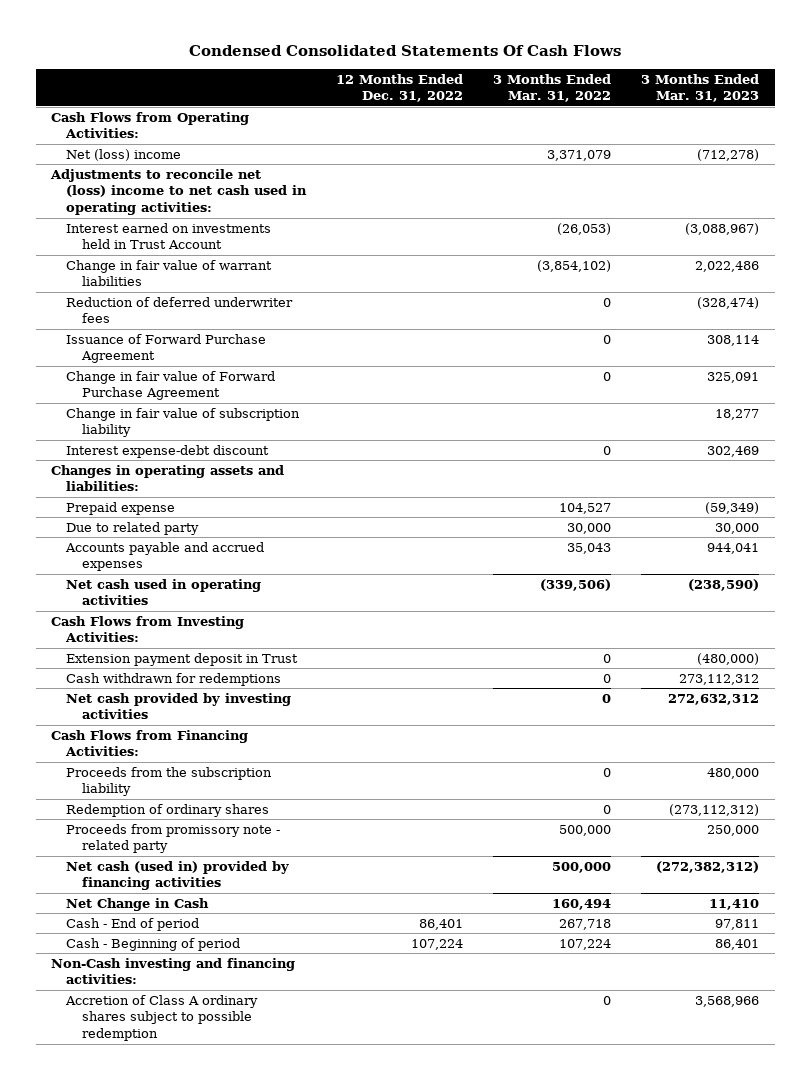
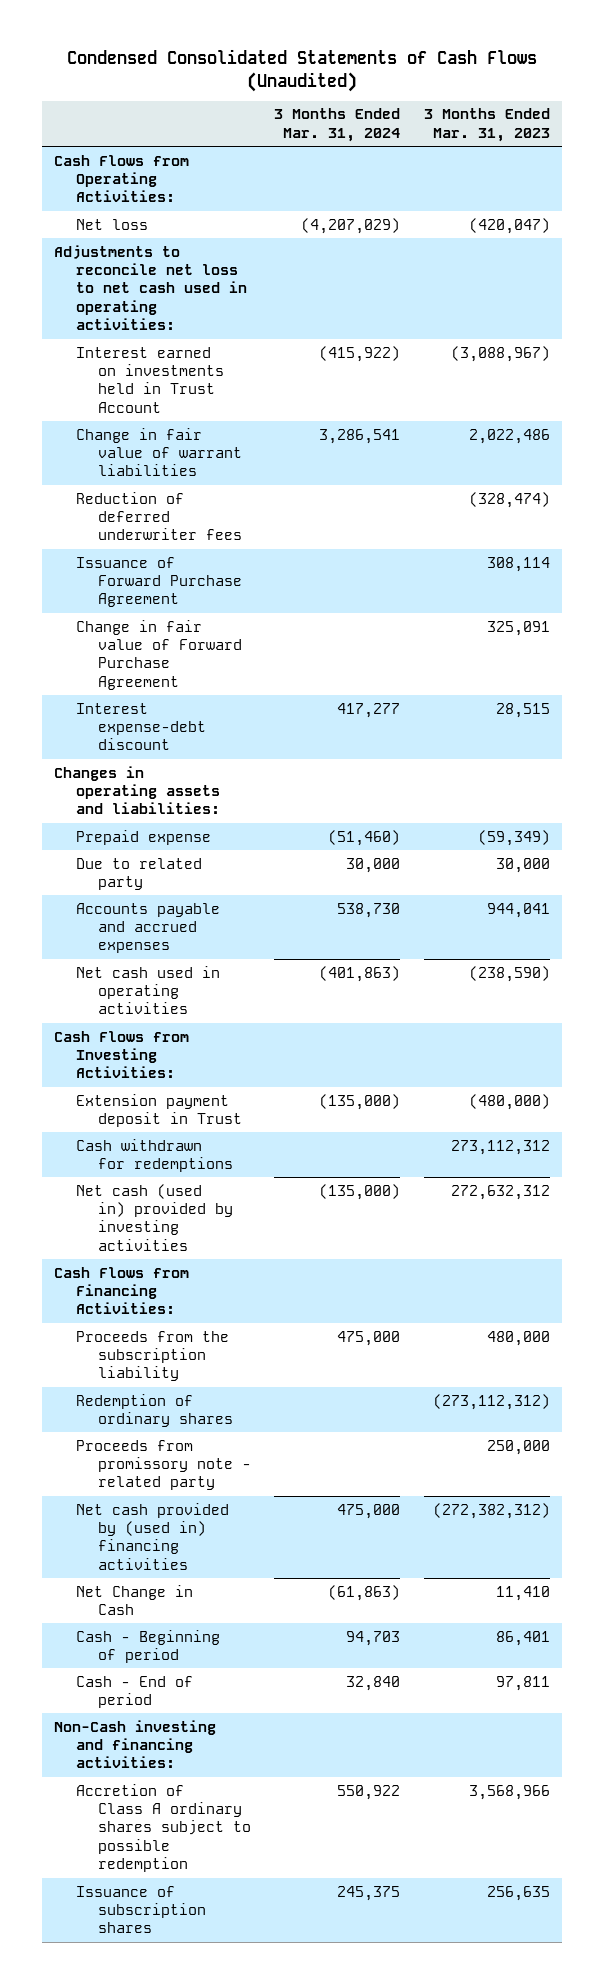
- Condensed Consolidated Statements Of Cash Flows
+ Condensed Consolidated Statements of Cash Flows (Unaudited)
- | 12 Months Ended Dec. 31, 2022 | 3 Months Ended Mar. 31, 2022 | 3 Months Ended Mar. 31, 2023
+ | 3 Months Ended Mar. 31, 2024 | 3 Months Ended Mar. 31, 2023
- Net (loss) income | | 3,371,079 | (712,278)
- Adjustments to reconcile net (loss) income to net cash used in operating activities:
+ Net loss | (4,207,029) | (420,047)
+ Adjustments to reconcile net loss to net cash used in operating activities:
- Change in fair value of subscription liability | | | 18,277
- Interest expense-debt discount | | 0 | 302,469
+ Interest expense-debt discount | 417,277 | 28,515
- Net cash provided by investing activities | | 0 | 272,632,312
+ Net cash (used in) provided by investing activities | (135,000) | 272,632,312
- Net cash (used in) provided by financing activities | | 500,000 | (272,382,312)
+ Net cash provided by (used in) financing activities | 475,000 | (272,382,312)
moved down: Cash - End of period | 32,840 | 97,811
+ Issuance of subscription shares | 245,375 | 256,635

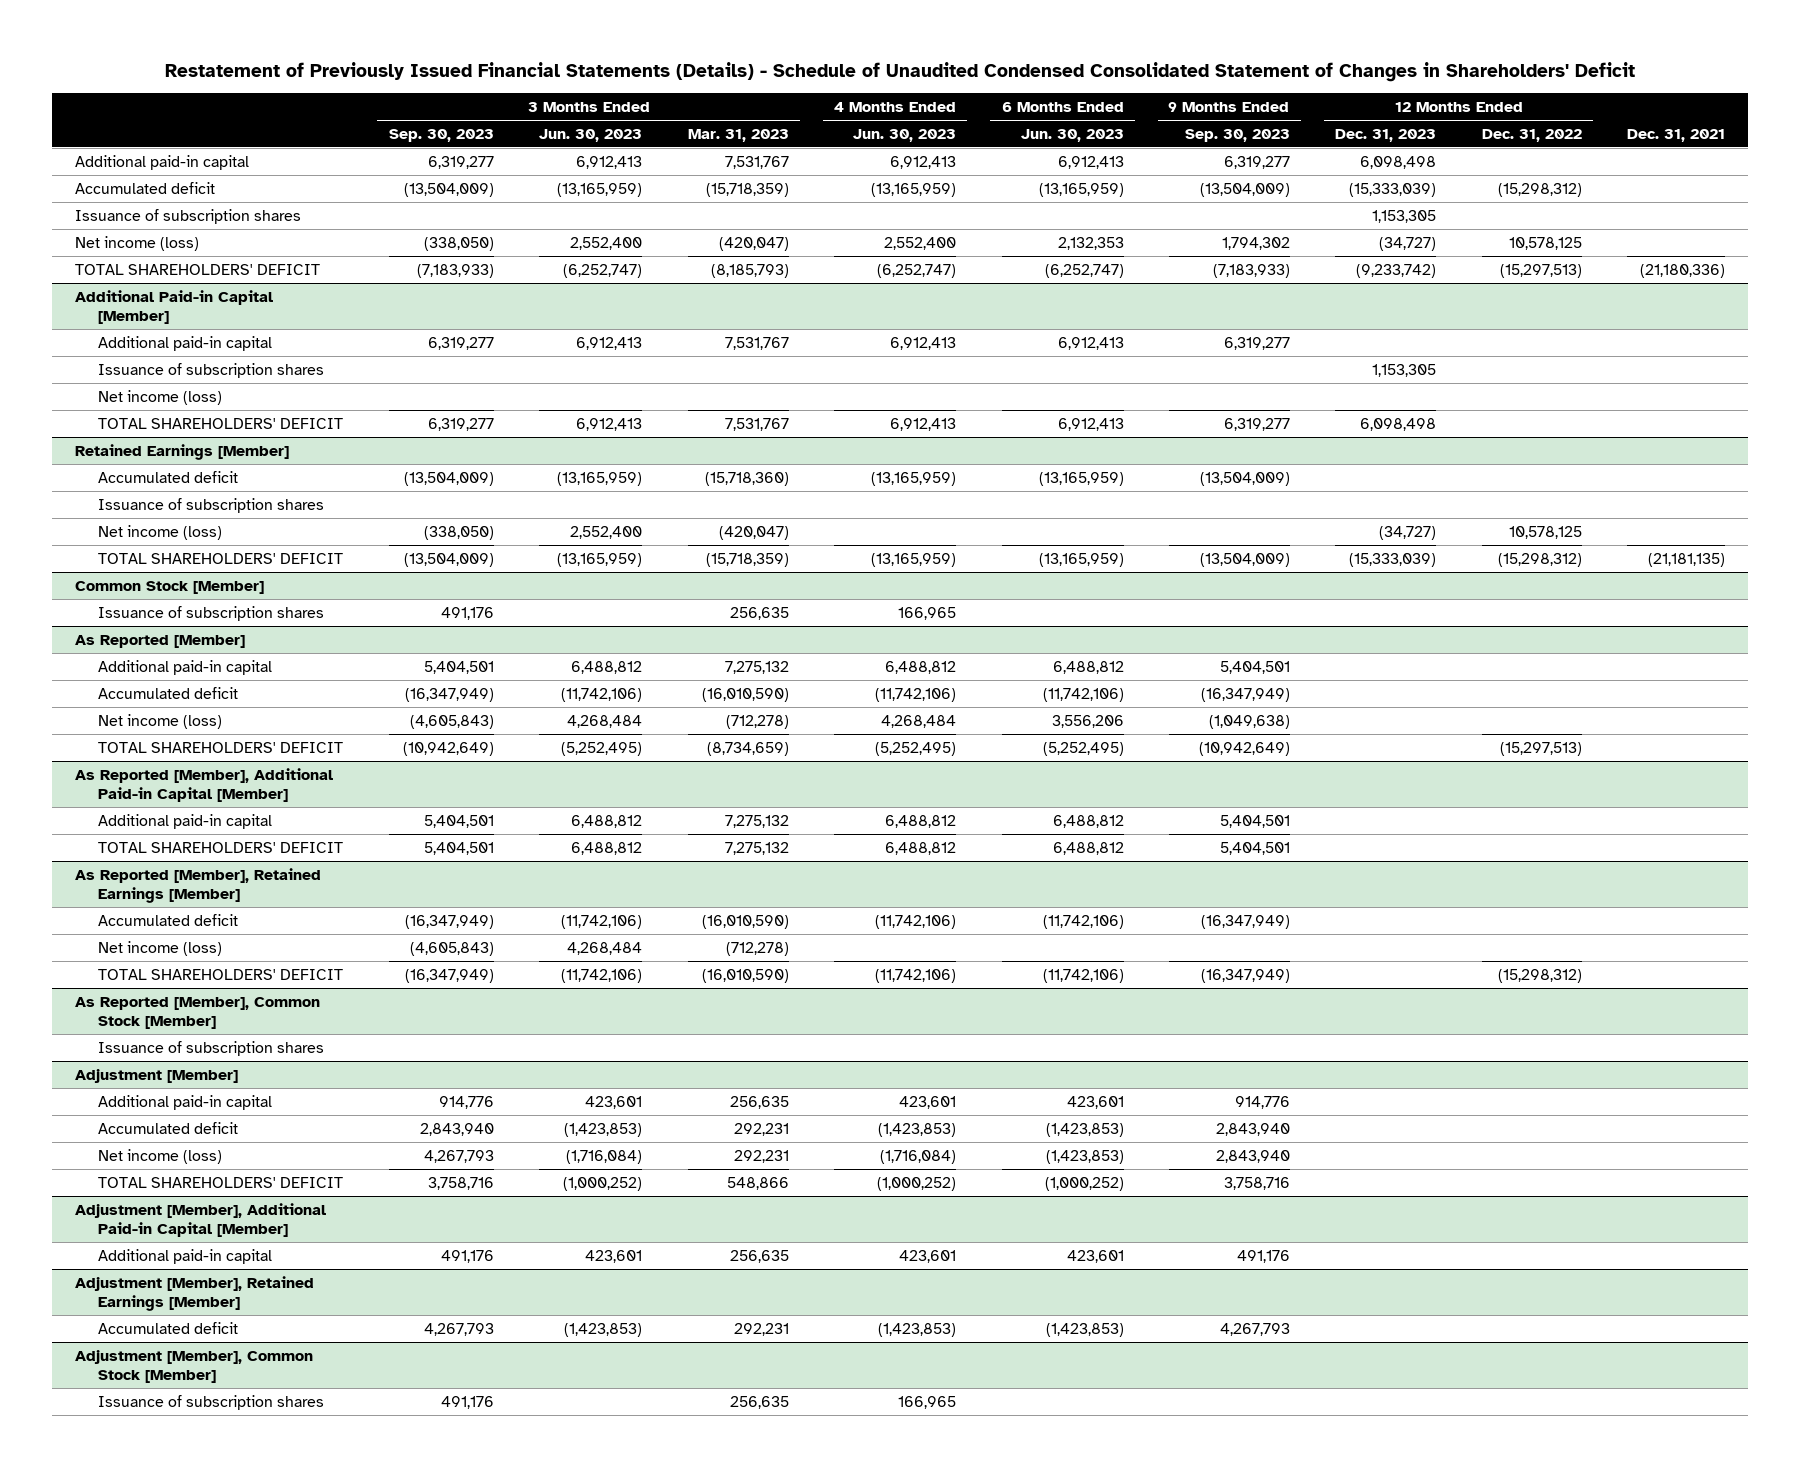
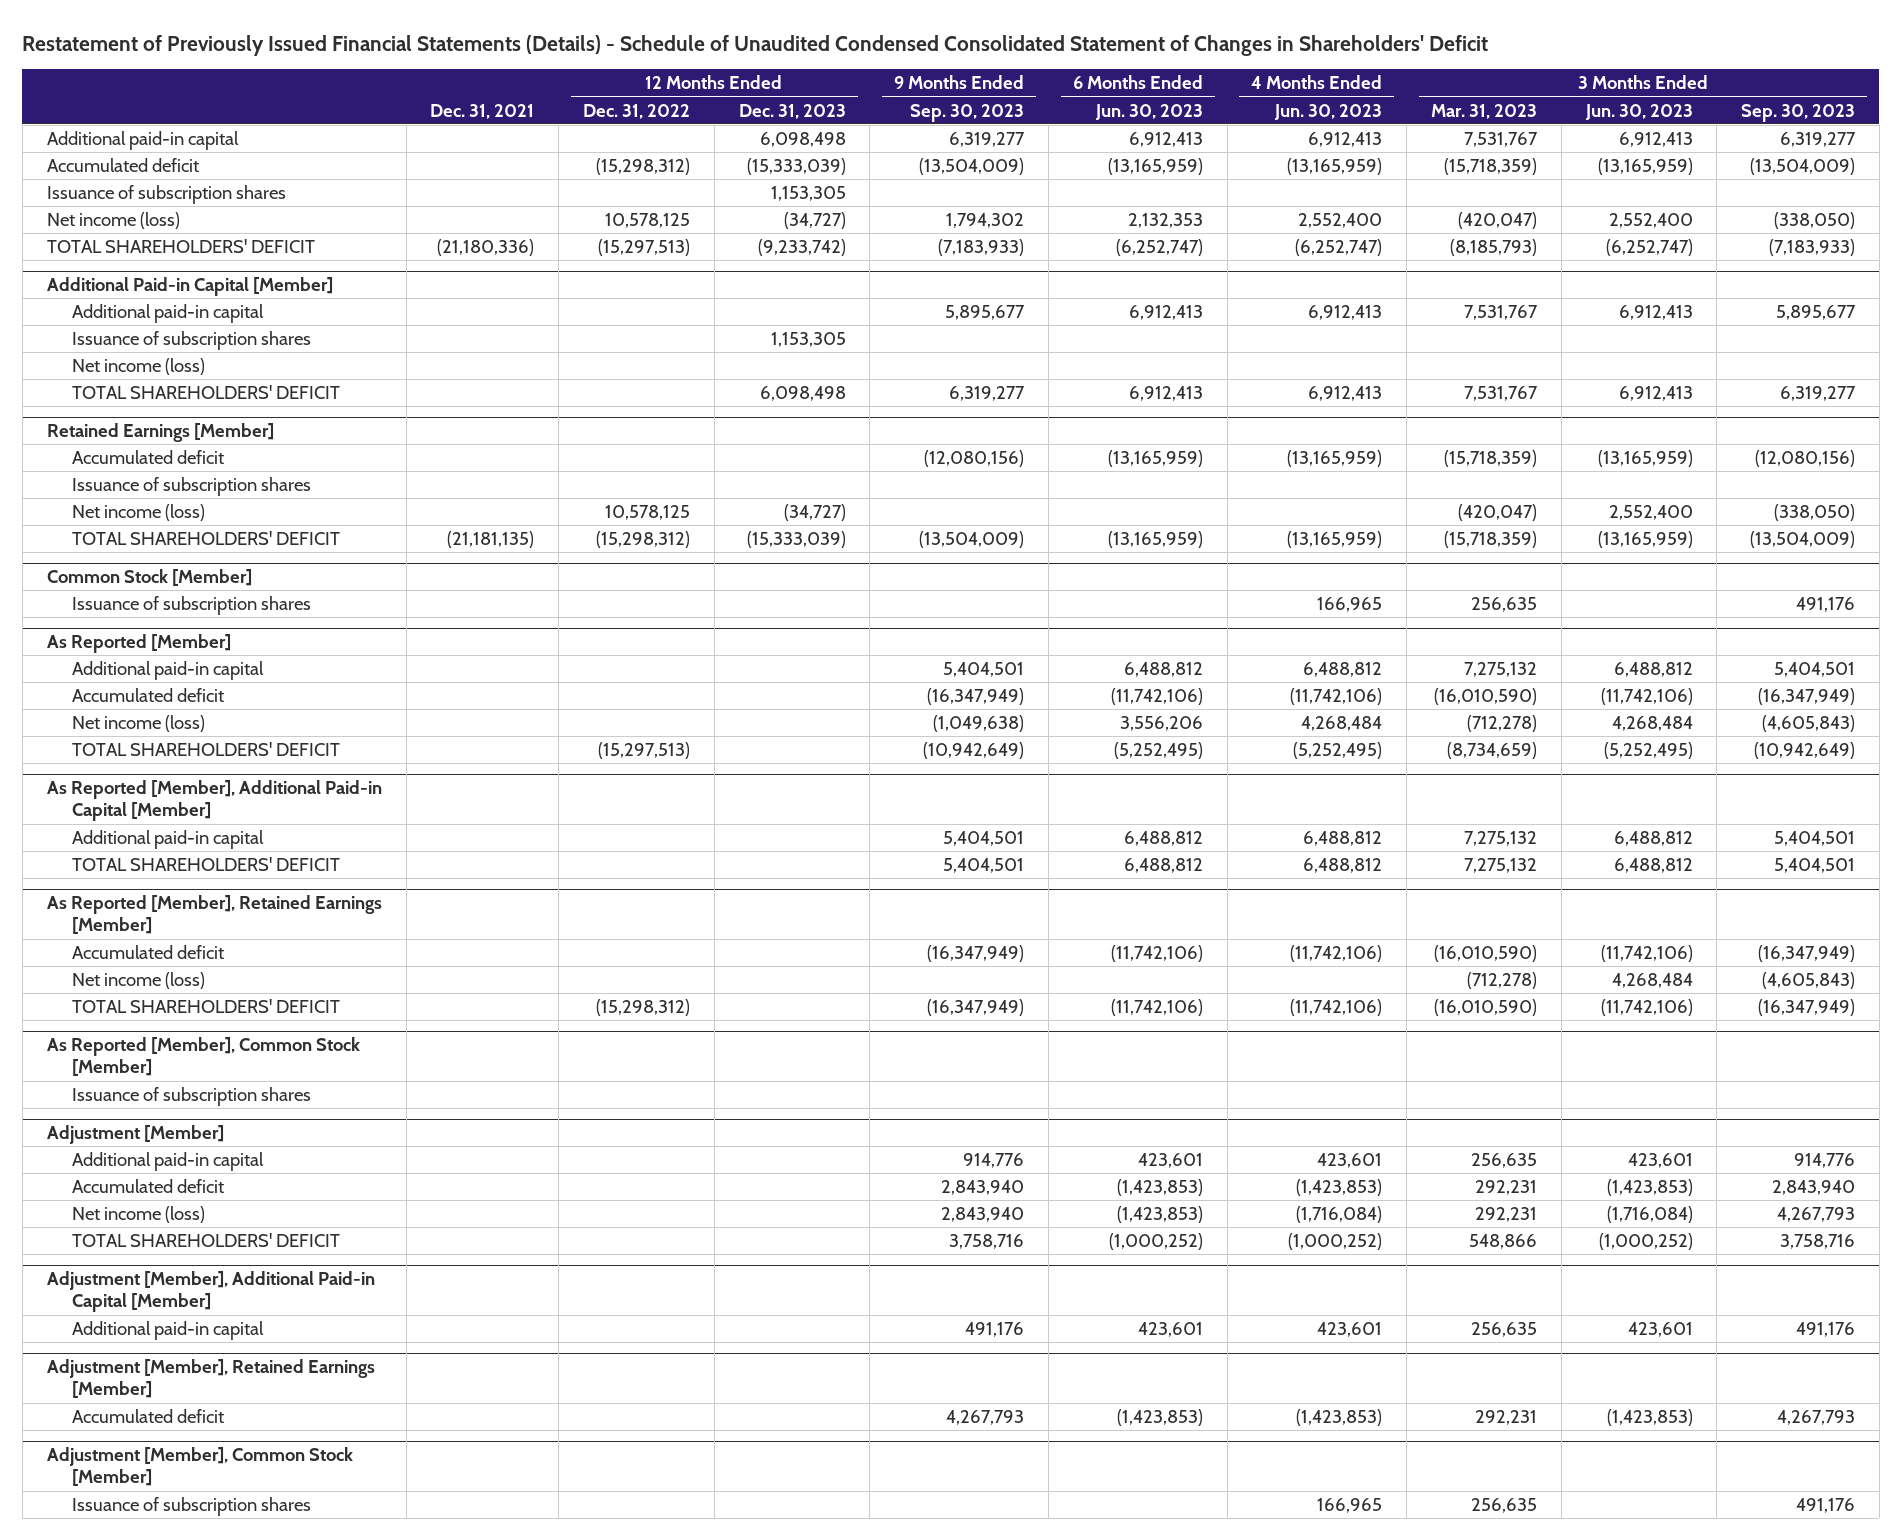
- | 3 Months Ended Sep. 30, 2023 | 3 Months Ended Jun. 30, 2023 | 3 Months Ended Mar. 31, 2023 | 4 Months Ended Jun. 30, 2023 | 6 Months Ended Jun. 30, 2023 | 9 Months Ended Sep. 30, 2023 | 12 Months Ended Dec. 31, 2023 | 12 Months Ended Dec. 31, 2022 | Dec. 31, 2021
+ | Dec. 31, 2021 | 12 Months Ended Dec. 31, 2022 | 12 Months Ended Dec. 31, 2023 | 9 Months Ended Sep. 30, 2023 | 6 Months Ended Jun. 30, 2023 | 4 Months Ended Jun. 30, 2023 | 3 Months Ended Mar. 31, 2023 | 3 Months Ended Jun. 30, 2023 | 3 Months Ended Sep. 30, 2023
@ Additional Paid-in Capital [Member]
- Additional paid-in capital | 6,319,277 | 6,912,413 | 7,531,767 | 6,912,413 | 6,912,413 | 6,319,277 | | |
+ Additional paid-in capital | | | | 5,895,677 | 6,912,413 | 6,912,413 | 7,531,767 | 6,912,413 | 5,895,677
@ Retained Earnings [Member]
- Accumulated deficit | (13,504,009) | (13,165,959) | (15,718,360) | (13,165,959) | (13,165,959) | (13,504,009) | | |
+ Accumulated deficit | | | | (12,080,156) | (13,165,959) | (13,165,959) | (15,718,359) | (13,165,959) | (12,080,156)

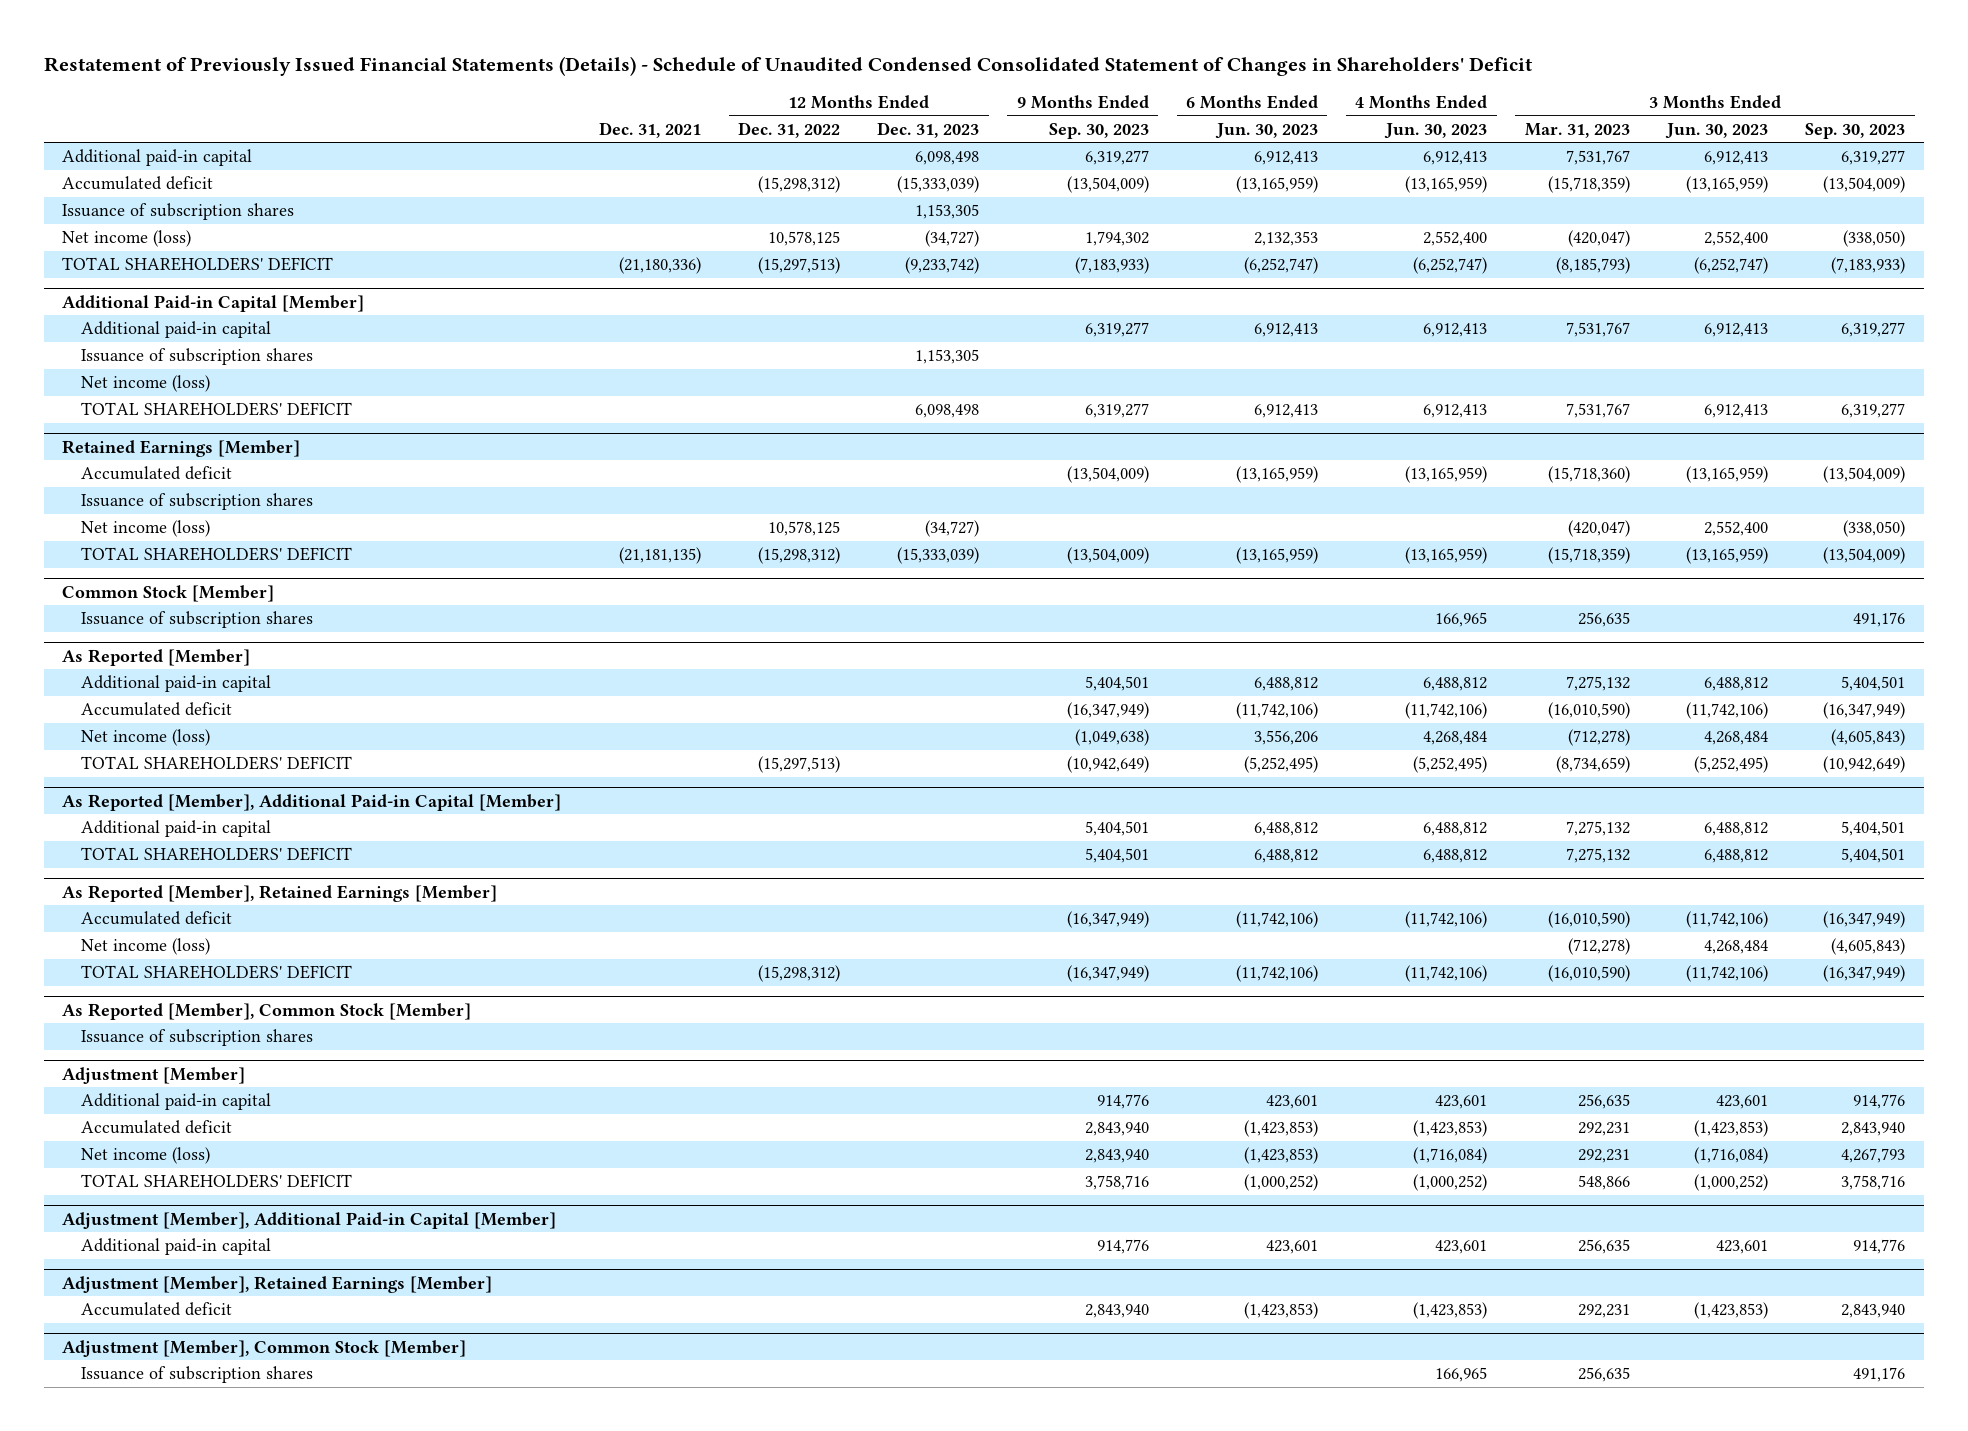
@ Additional Paid-in Capital [Member]
- Additional paid-in capital | | | | 5,895,677 | 6,912,413 | 6,912,413 | 7,531,767 | 6,912,413 | 5,895,677
+ Additional paid-in capital | | | | 6,319,277 | 6,912,413 | 6,912,413 | 7,531,767 | 6,912,413 | 6,319,277
@ Retained Earnings [Member]
- Accumulated deficit | | | | (12,080,156) | (13,165,959) | (13,165,959) | (15,718,359) | (13,165,959) | (12,080,156)
+ Accumulated deficit | | | | (13,504,009) | (13,165,959) | (13,165,959) | (15,718,360) | (13,165,959) | (13,504,009)
@ Adjustment [Member], Additional Paid-in Capital [Member]
- Additional paid-in capital | | | | 491,176 | 423,601 | 423,601 | 256,635 | 423,601 | 491,176
+ Additional paid-in capital | | | | 914,776 | 423,601 | 423,601 | 256,635 | 423,601 | 914,776
@ Adjustment [Member], Retained Earnings [Member]
- Accumulated deficit | | | | 4,267,793 | (1,423,853) | (1,423,853) | 292,231 | (1,423,853) | 4,267,793
+ Accumulated deficit | | | | 2,843,940 | (1,423,853) | (1,423,853) | 292,231 | (1,423,853) | 2,843,940

